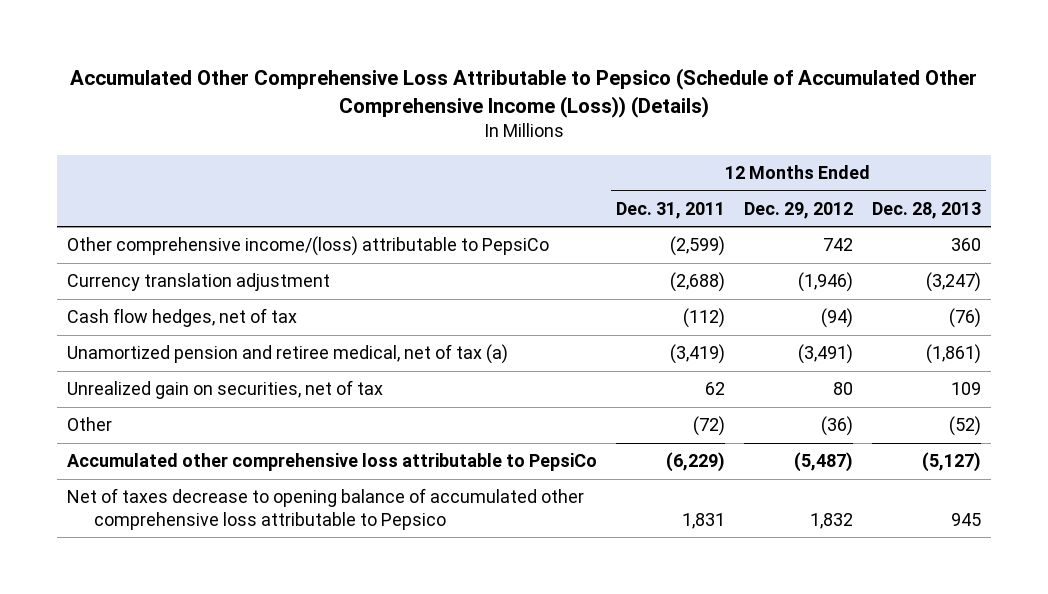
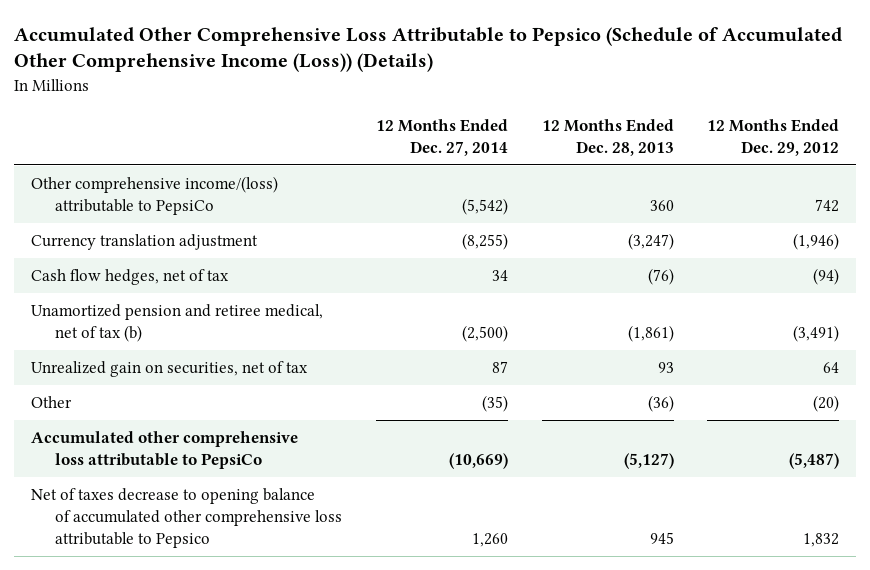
- | 12 Months Ended Dec. 31, 2011 | 12 Months Ended Dec. 29, 2012 | 12 Months Ended Dec. 28, 2013
+ | 12 Months Ended Dec. 27, 2014 | 12 Months Ended Dec. 28, 2013 | 12 Months Ended Dec. 29, 2012
- Unamortized pension and retiree medical, net of tax (a) | (3,419) | (3,491) | (1,861)
- Unrealized gain on securities, net of tax | 62 | 80 | 109
- Other | (72) | (36) | (52)
+ Unamortized pension and retiree medical, net of tax (b) | (2,500) | (1,861) | (3,491)
+ Unrealized gain on securities, net of tax | 87 | 93 | 64
+ Other | (35) | (36) | (20)

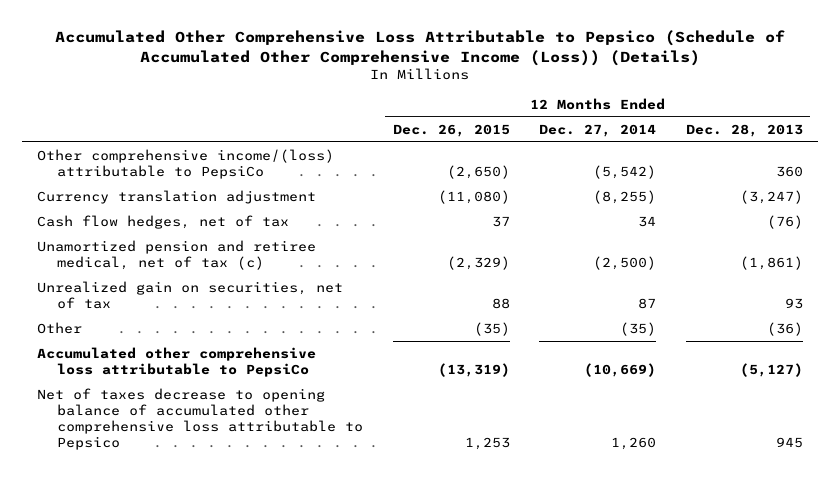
- | 12 Months Ended Dec. 27, 2014 | 12 Months Ended Dec. 28, 2013 | 12 Months Ended Dec. 29, 2012
+ | 12 Months Ended Dec. 26, 2015 | 12 Months Ended Dec. 27, 2014 | 12 Months Ended Dec. 28, 2013
- Unamortized pension and retiree medical, net of tax (b) | (2,500) | (1,861) | (3,491)
+ Unamortized pension and retiree medical, net of tax (c) | (2,329) | (2,500) | (1,861)

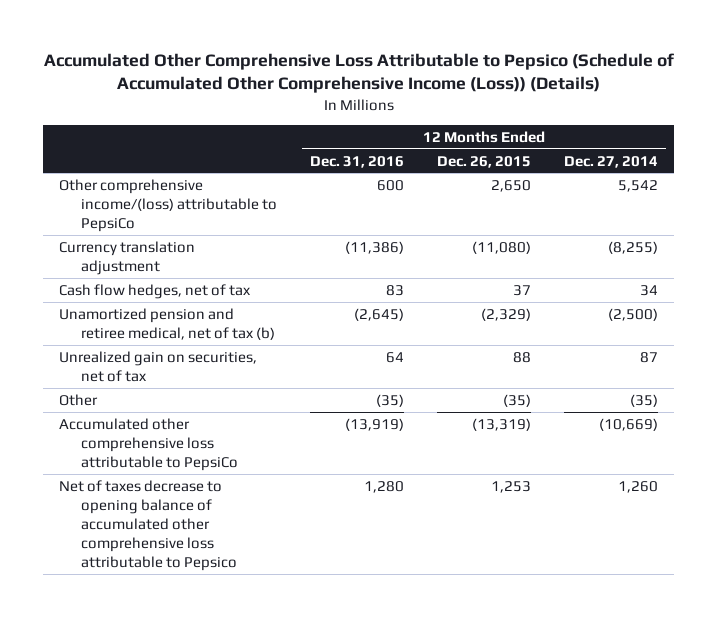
- | 12 Months Ended Dec. 26, 2015 | 12 Months Ended Dec. 27, 2014 | 12 Months Ended Dec. 28, 2013
+ | 12 Months Ended Dec. 31, 2016 | 12 Months Ended Dec. 26, 2015 | 12 Months Ended Dec. 27, 2014
- Other comprehensive income/(loss) attributable to PepsiCo | (2,650) | (5,542) | 360
+ Other comprehensive income/(loss) attributable to PepsiCo | 600 | 2,650 | 5,542
- Unamortized pension and retiree medical, net of tax (c) | (2,329) | (2,500) | (1,861)
+ Unamortized pension and retiree medical, net of tax (b) | (2,645) | (2,329) | (2,500)

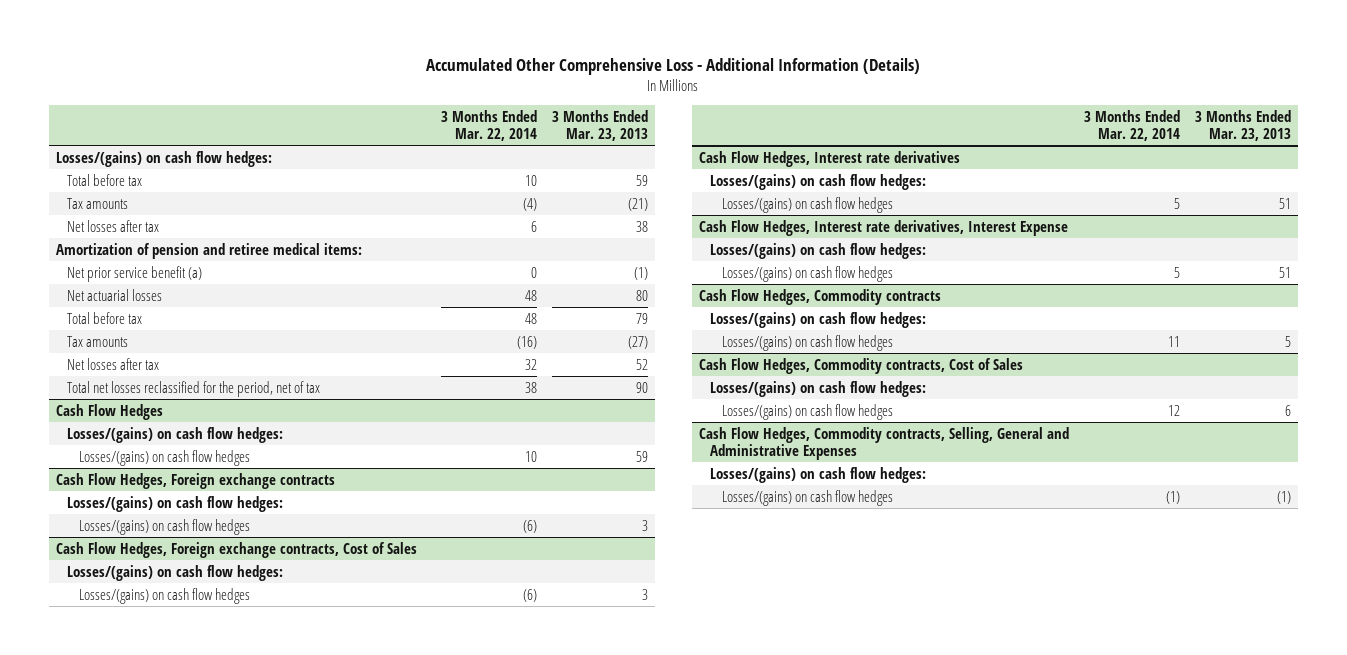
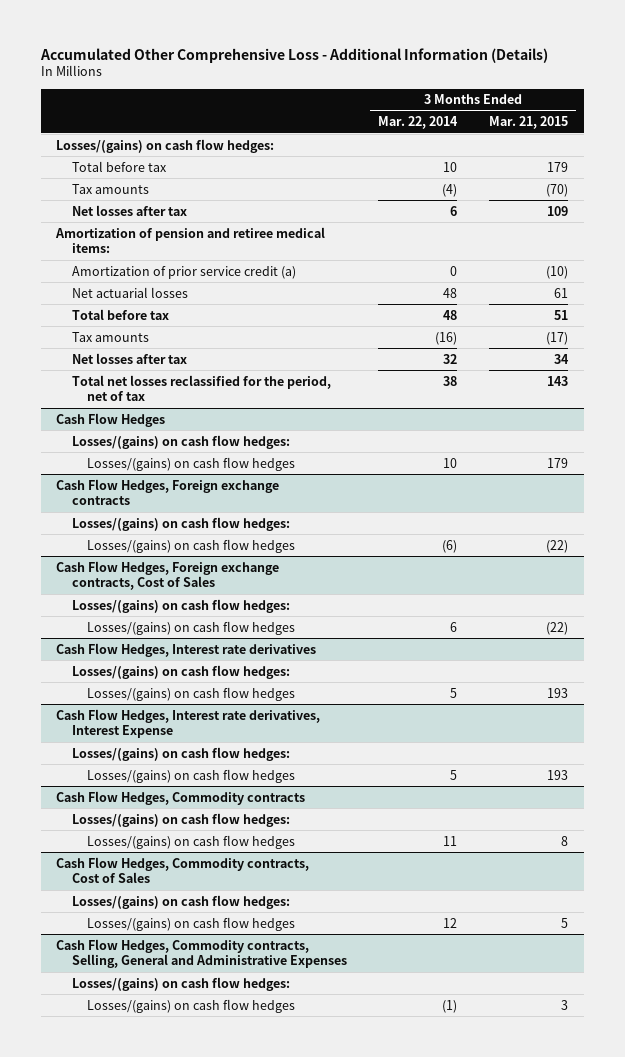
- | 3 Months Ended Mar. 22, 2014 | 3 Months Ended Mar. 23, 2013
+ | 3 Months Ended Mar. 22, 2014 | 3 Months Ended Mar. 21, 2015
- Net prior service benefit (a) | 0 | (1)
+ Amortization of prior service credit (a) | 0 | (10)
@ Cash Flow Hedges, Foreign exchange contracts, Cost of Sales
- Losses/(gains) on cash flow hedges | (6) | 3
+ Losses/(gains) on cash flow hedges | 6 | (22)

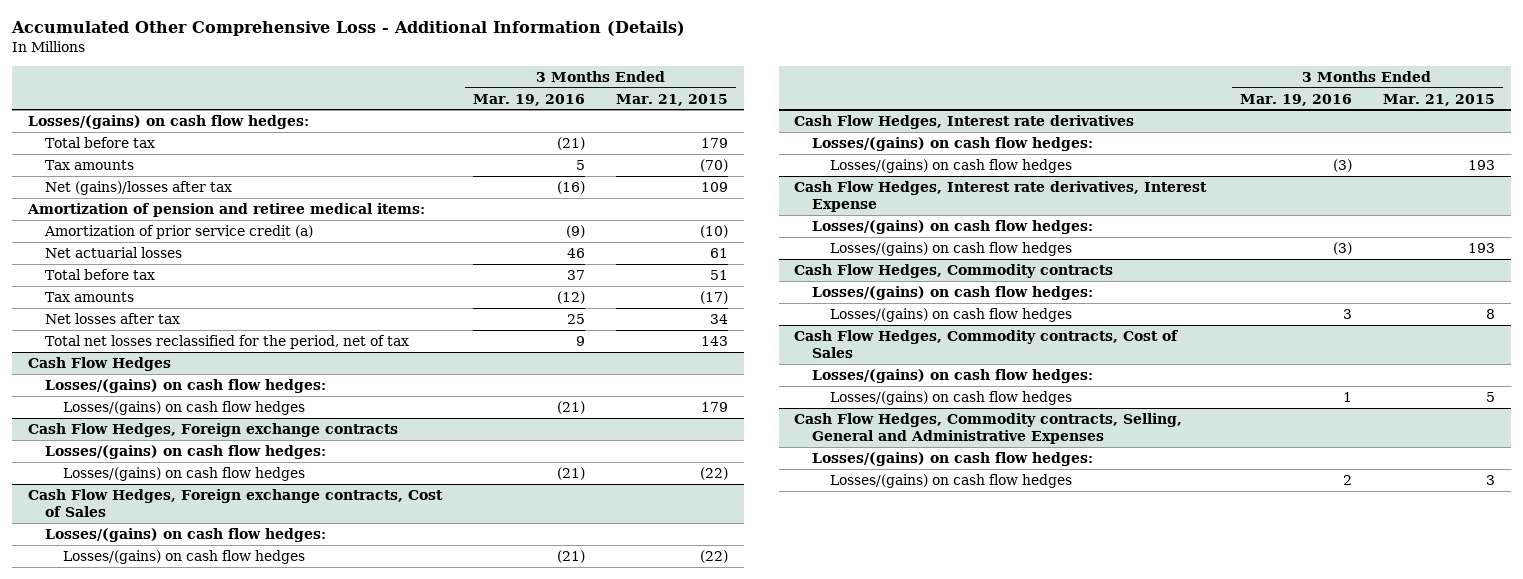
- | 3 Months Ended Mar. 22, 2014 | 3 Months Ended Mar. 21, 2015
+ | 3 Months Ended Mar. 19, 2016 | 3 Months Ended Mar. 21, 2015
- Net losses after tax | 6 | 109
+ Net (gains)/losses after tax | (16) | 109

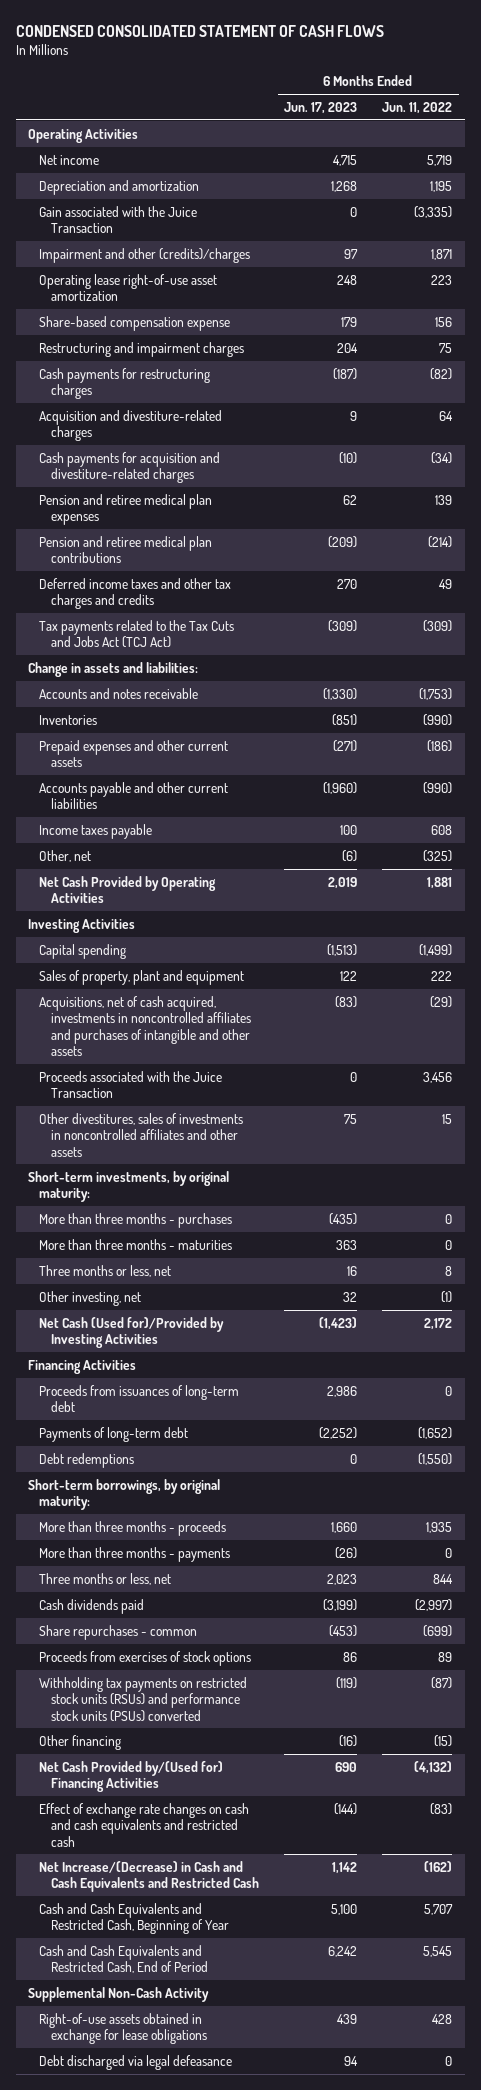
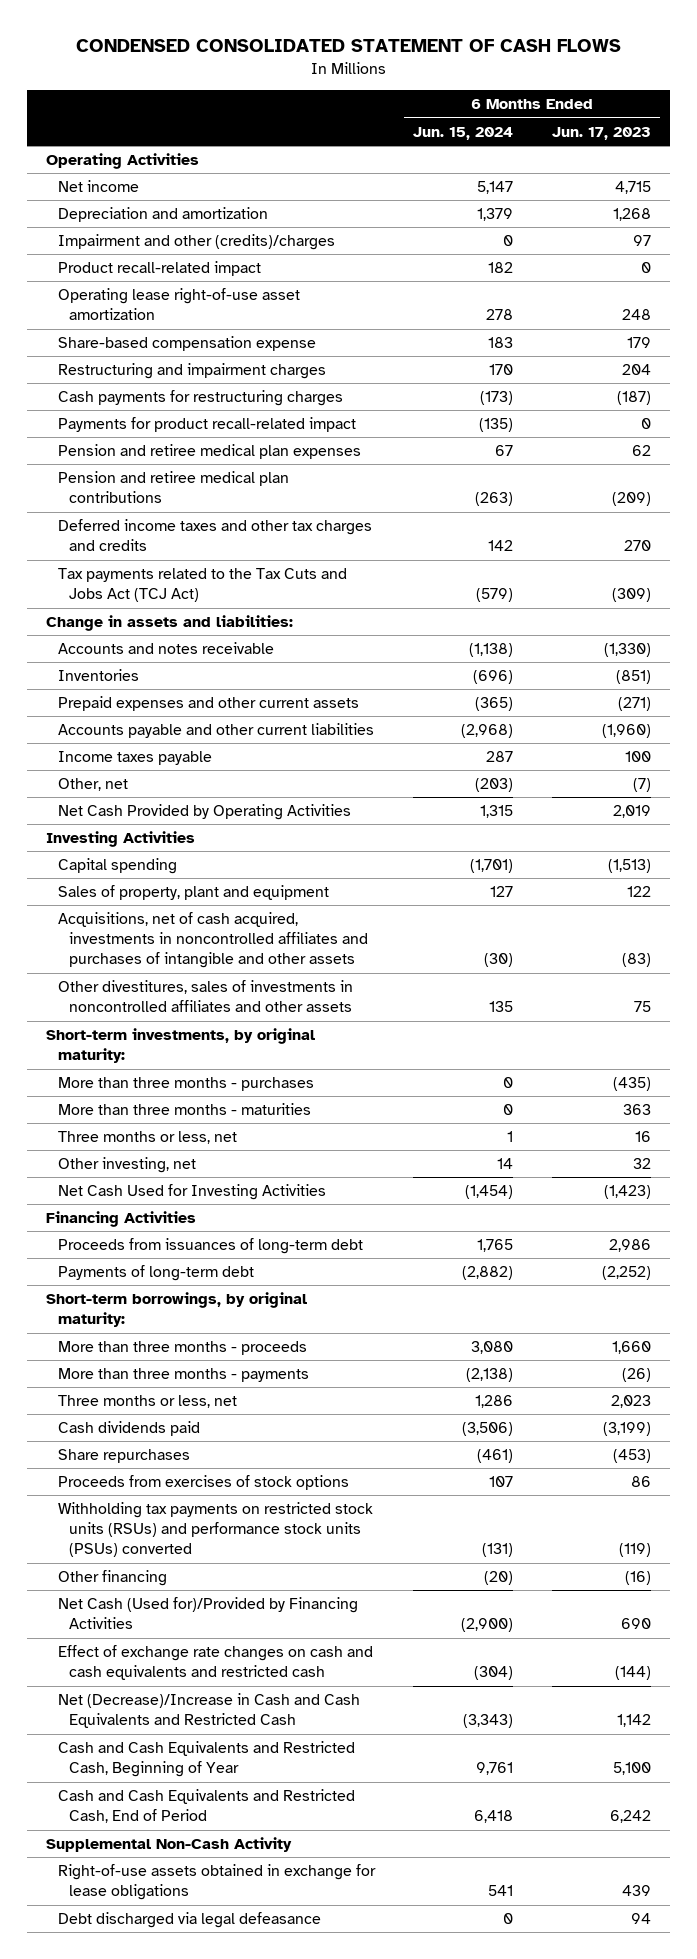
- | 6 Months Ended Jun. 17, 2023 | 6 Months Ended Jun. 11, 2022
+ | 6 Months Ended Jun. 15, 2024 | 6 Months Ended Jun. 17, 2023
- Gain associated with the Juice Transaction | 0 | (3,335)
+ Product recall-related impact | 182 | 0
- Acquisition and divestiture-related charges | 9 | 64
- Cash payments for acquisition and divestiture-related charges | (10) | (34)
+ Payments for product recall-related impact | (135) | 0
- Other, net | (6) | (325)
+ Other, net | (203) | (7)
- Proceeds associated with the Juice Transaction | 0 | 3,456
- Net Cash (Used for)/Provided by Investing Activities | (1,423) | 2,172
+ Net Cash Used for Investing Activities | (1,454) | (1,423)
- Debt redemptions | 0 | (1,550)
- Share repurchases - common | (453) | (699)
+ Share repurchases | (461) | (453)
- Net Cash Provided by/(Used for) Financing Activities | 690 | (4,132)
+ Net Cash (Used for)/Provided by Financing Activities | (2,900) | 690
- Net Increase/(Decrease) in Cash and Cash Equivalents and Restricted Cash | 1,142 | (162)
+ Net (Decrease)/Increase in Cash and Cash Equivalents and Restricted Cash | (3,343) | 1,142

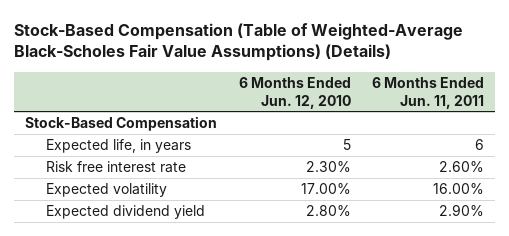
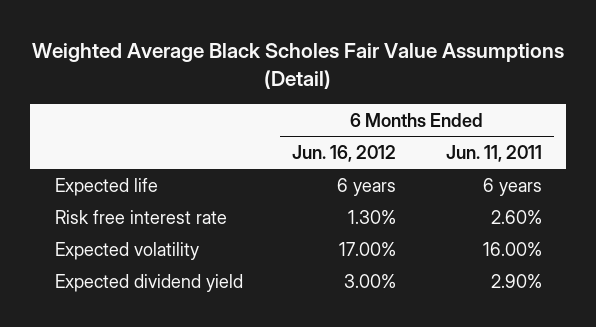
- Stock-Based Compensation (Table of Weighted-Average Black-Scholes Fair Value Assumptions) (Details)
+ Weighted Average Black Scholes Fair Value Assumptions (Detail)
- | 6 Months Ended Jun. 12, 2010 | 6 Months Ended Jun. 11, 2011
+ | 6 Months Ended Jun. 16, 2012 | 6 Months Ended Jun. 11, 2011
- Stock-Based Compensation
- Expected life, in years | 5 | 6
+ Expected life | 6 years | 6 years

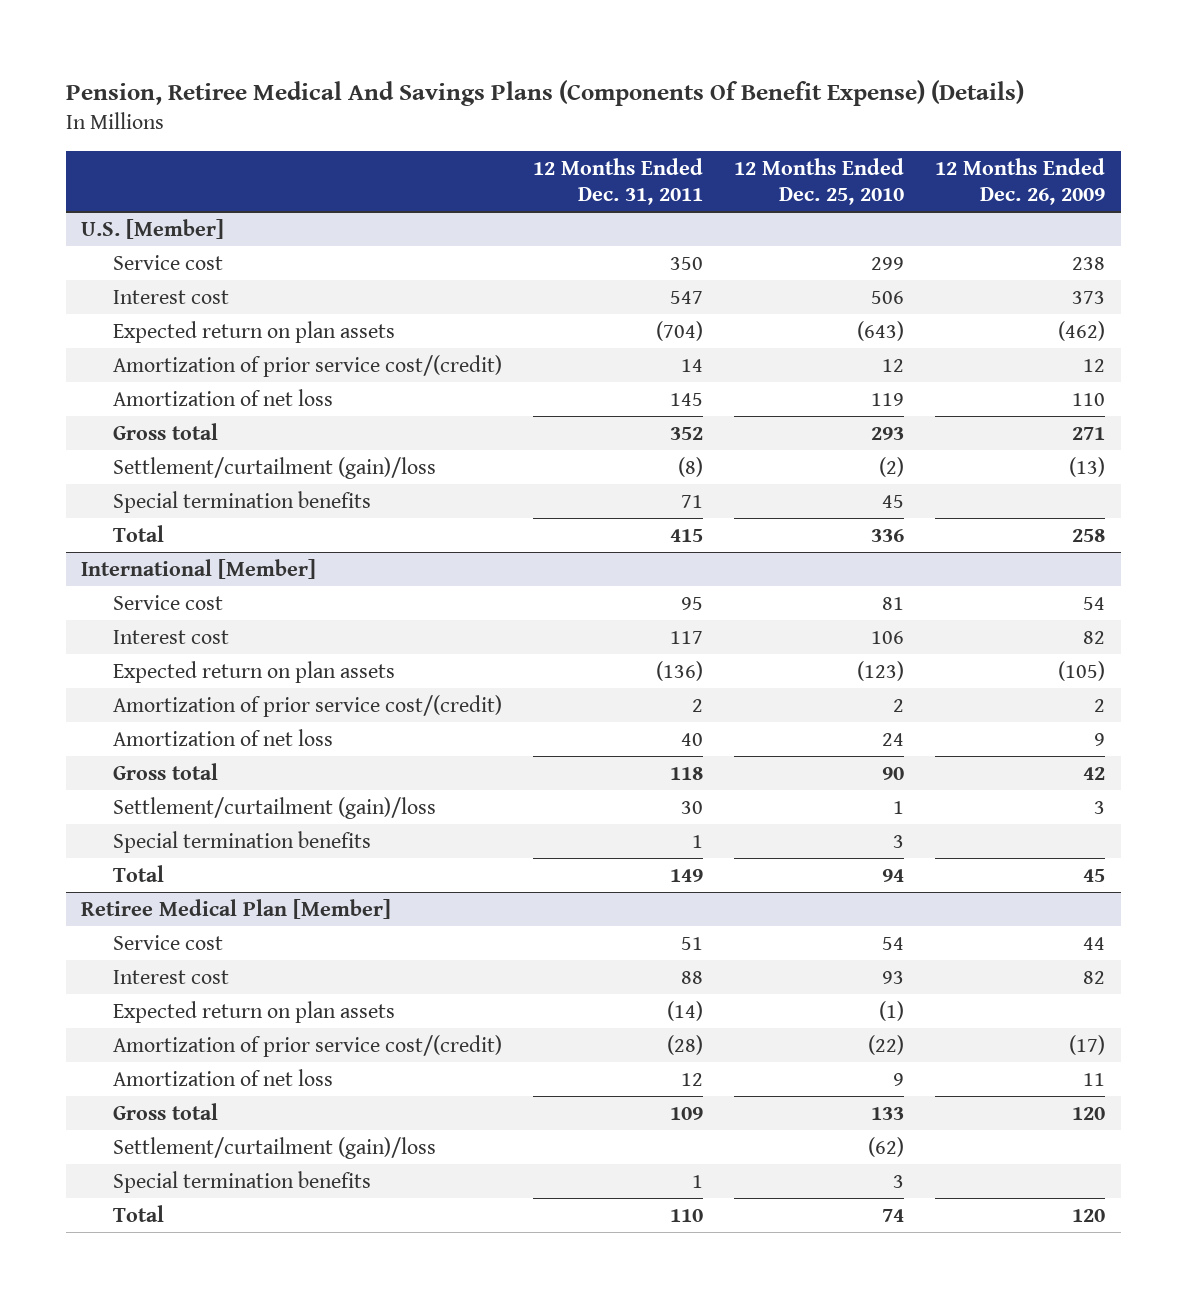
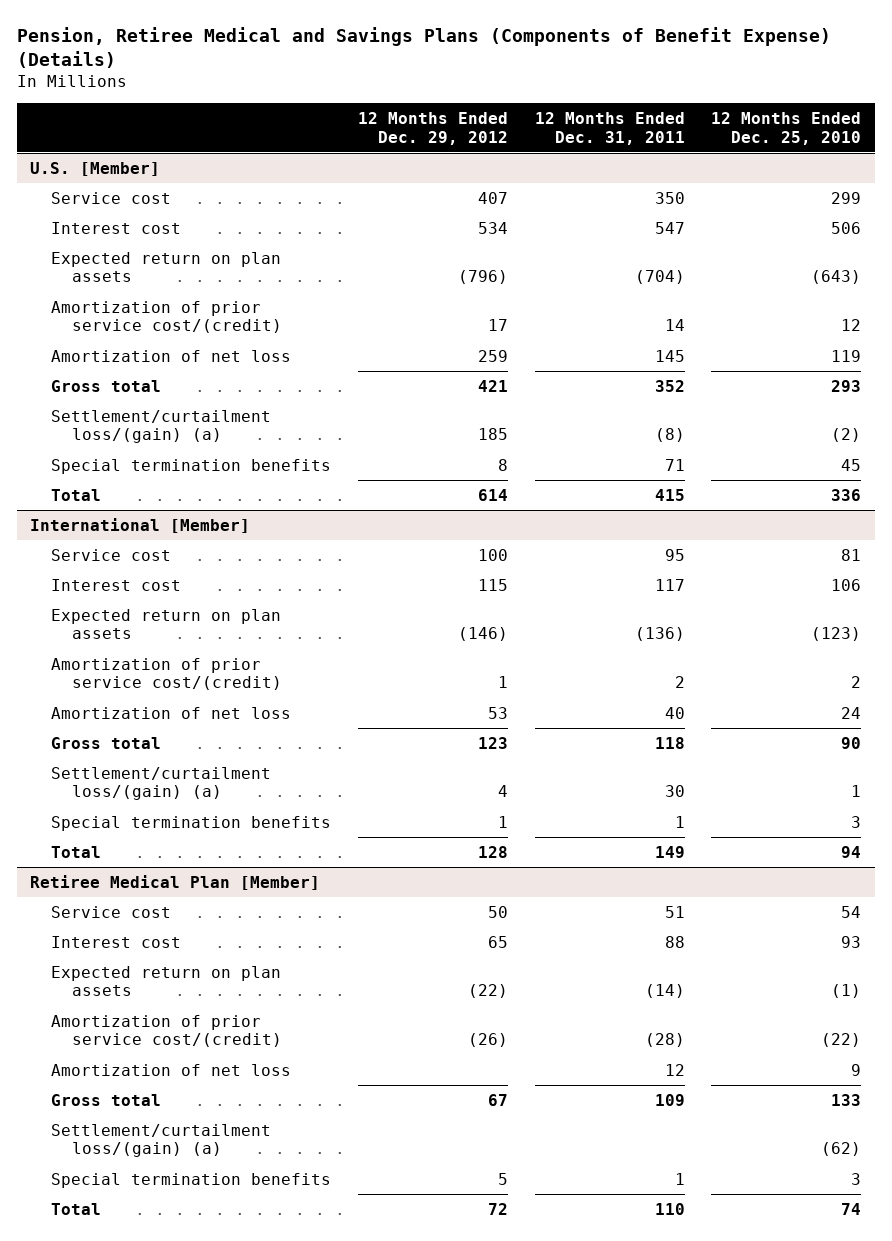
- Pension, Retiree Medical And Savings Plans (Components Of Benefit Expense) (Details)
+ Pension, Retiree Medical and Savings Plans (Components of Benefit Expense) (Details)
- | 12 Months Ended Dec. 31, 2011 | 12 Months Ended Dec. 25, 2010 | 12 Months Ended Dec. 26, 2009
+ | 12 Months Ended Dec. 29, 2012 | 12 Months Ended Dec. 31, 2011 | 12 Months Ended Dec. 25, 2010
@ U.S. [Member]
- Settlement/curtailment (gain)/loss | (8) | (2) | (13)
+ Settlement/curtailment loss/(gain) (a) | 185 | (8) | (2)
@ International [Member]
- Settlement/curtailment (gain)/loss | 30 | 1 | 3
+ Settlement/curtailment loss/(gain) (a) | 4 | 30 | 1
@ Retiree Medical Plan [Member]
- Settlement/curtailment (gain)/loss | | (62) |
+ Settlement/curtailment loss/(gain) (a) | | | (62)

